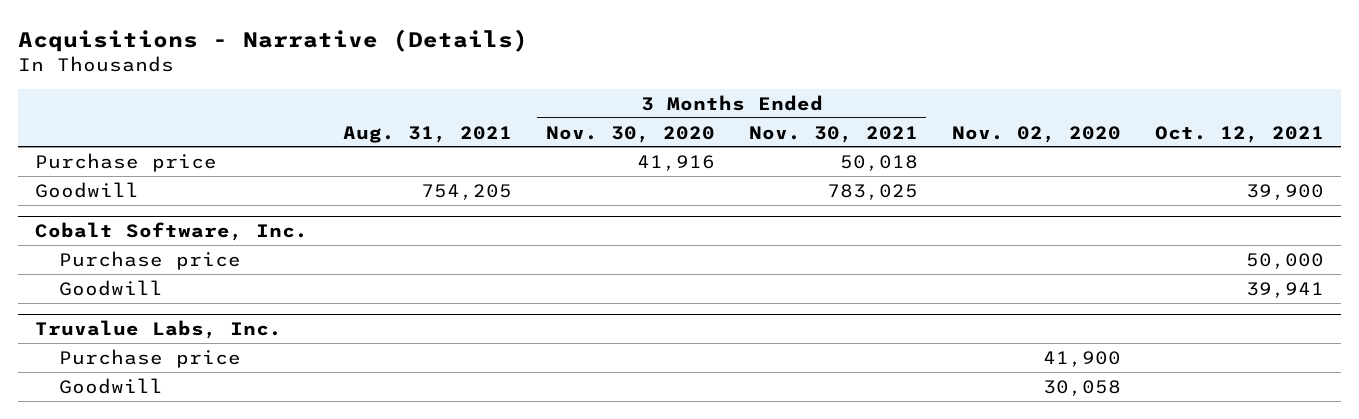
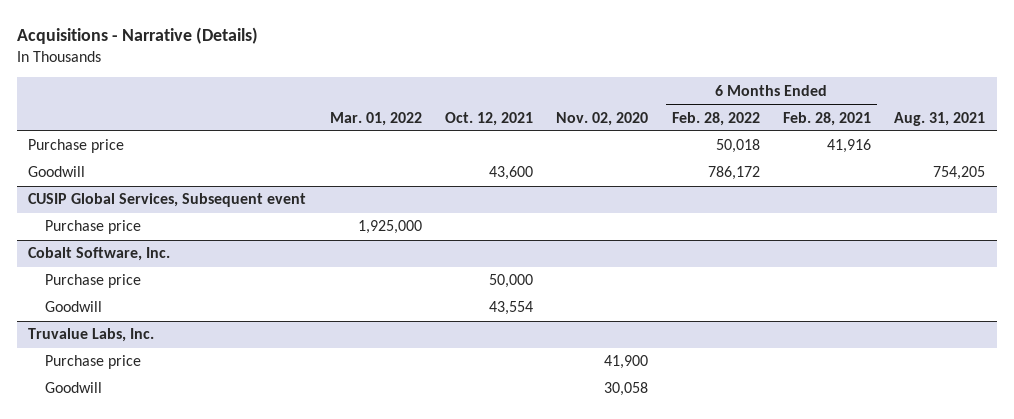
- | Aug. 31, 2021 | 3 Months Ended Nov. 30, 2020 | 3 Months Ended Nov. 30, 2021 | Nov. 02, 2020 | Oct. 12, 2021
+ | Mar. 01, 2022 | Oct. 12, 2021 | Nov. 02, 2020 | 6 Months Ended Feb. 28, 2022 | 6 Months Ended Feb. 28, 2021 | Aug. 31, 2021
- Goodwill | 754,205 | | 783,025 | | 39,900
+ Goodwill | | 43,600 | | 786,172 | | 754,205
+ CUSIP Global Services, Subsequent event
+ Purchase price | 1,925,000 | | | | |
@ Cobalt Software, Inc.
- Goodwill | | | | | 39,941
+ Goodwill | | 43,554 | | | |

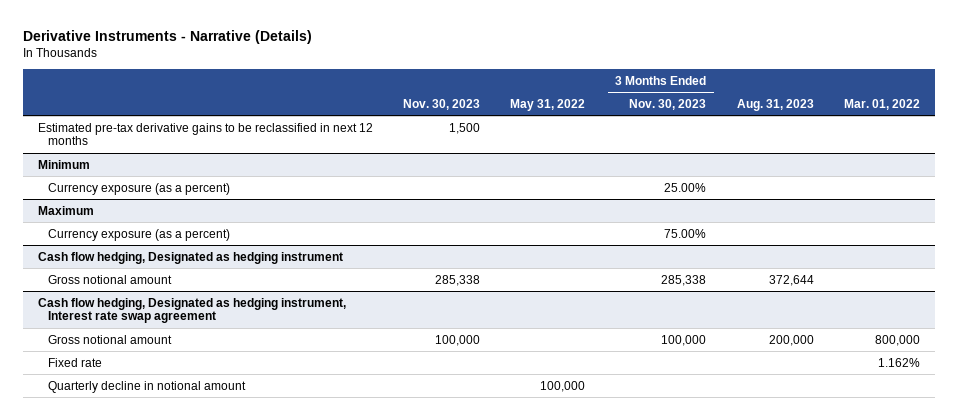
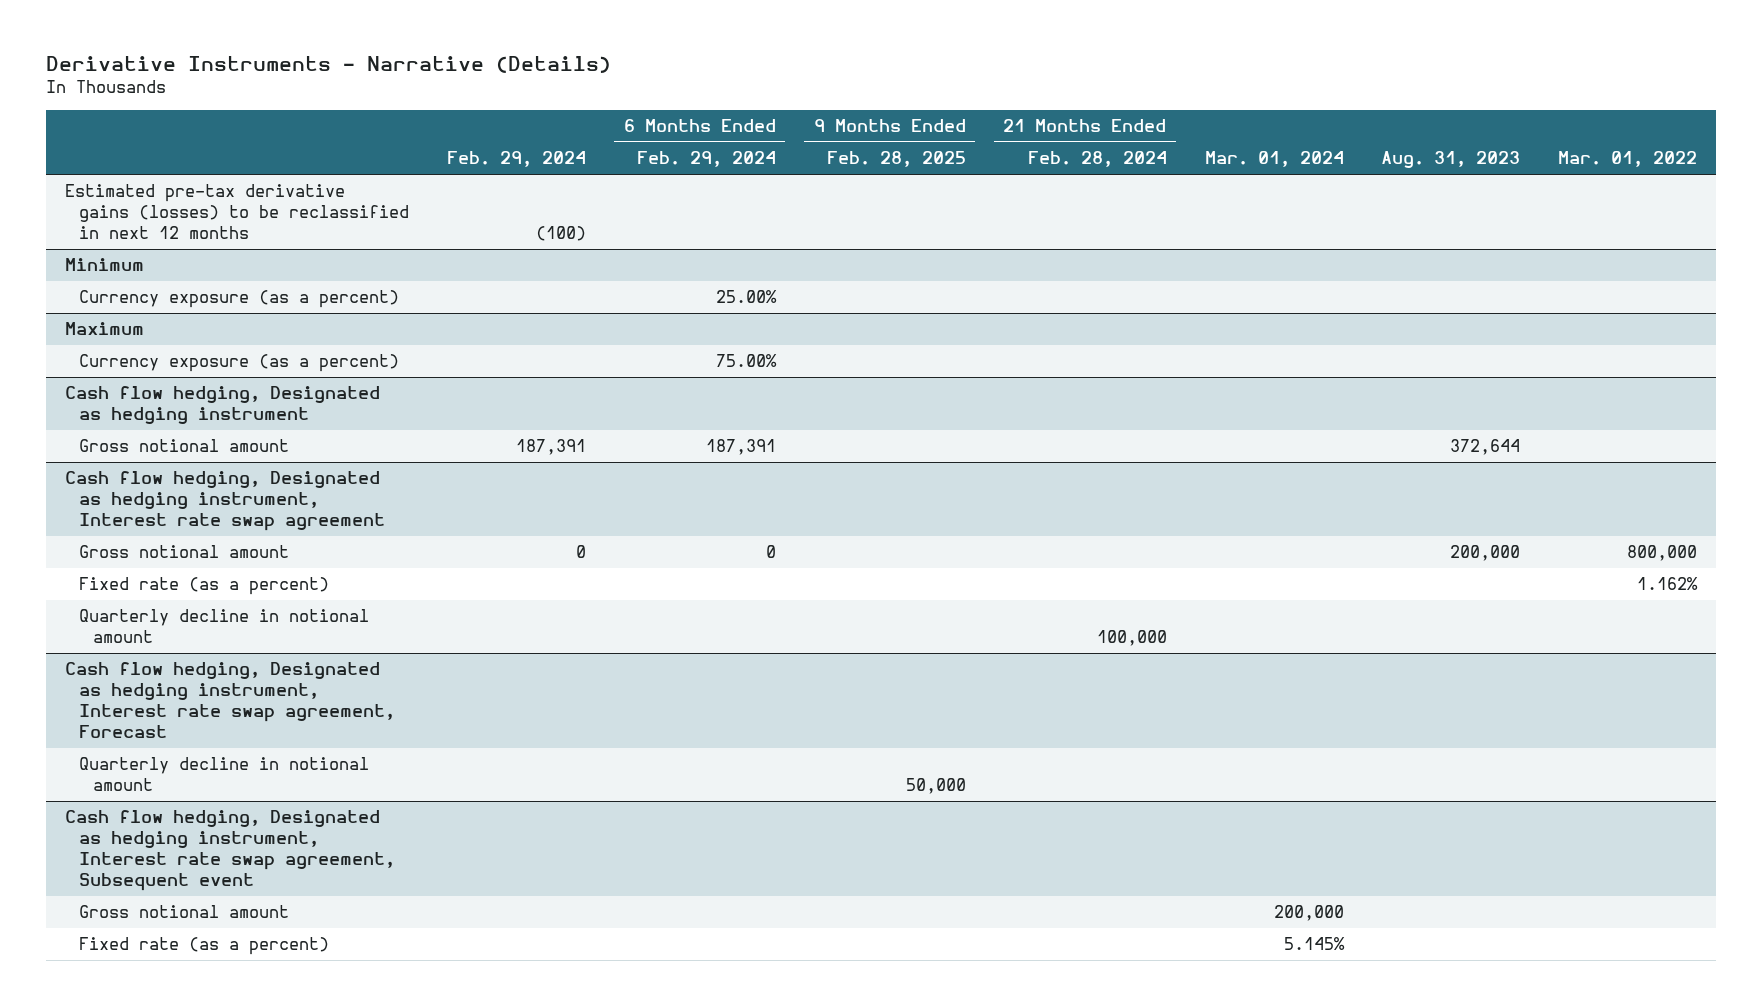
- | Nov. 30, 2023 | May 31, 2022 | 3 Months Ended Nov. 30, 2023 | Aug. 31, 2023 | Mar. 01, 2022
+ | Feb. 29, 2024 | 6 Months Ended Feb. 29, 2024 | 9 Months Ended Feb. 28, 2025 | 21 Months Ended Feb. 28, 2024 | Mar. 01, 2024 | Aug. 31, 2023 | Mar. 01, 2022
- Estimated pre-tax derivative gains to be reclassified in next 12 months | 1,500 | | | |
+ Estimated pre-tax derivative gains (losses) to be reclassified in next 12 months | (100) | | | | | |
@ Cash flow hedging, Designated as hedging instrument, Interest rate swap agreement
- Fixed rate | | | | | 1.162%
+ Fixed rate (as a percent) | | | | | | | 1.162%
+ Cash flow hedging, Designated as hedging instrument, Interest rate swap agreement, Forecast
+ Quarterly decline in notional amount | | | 50,000 | | | |
+ Cash flow hedging, Designated as hedging instrument, Interest rate swap agreement, Subsequent event
+ Gross notional amount | | | | | 200,000 | |
+ Fixed rate (as a percent) | | | | | 5.145% | |

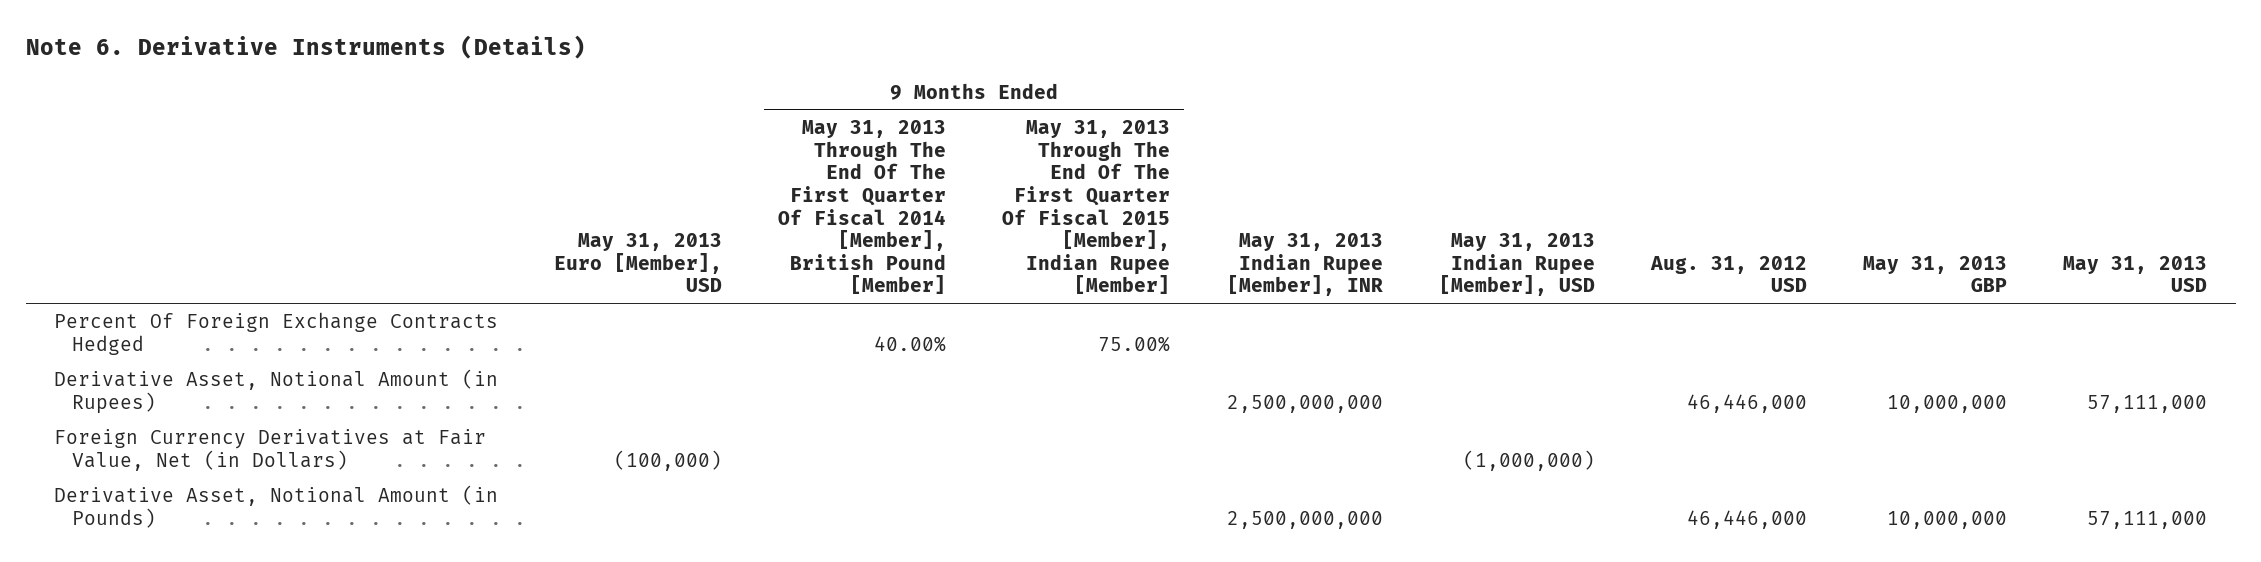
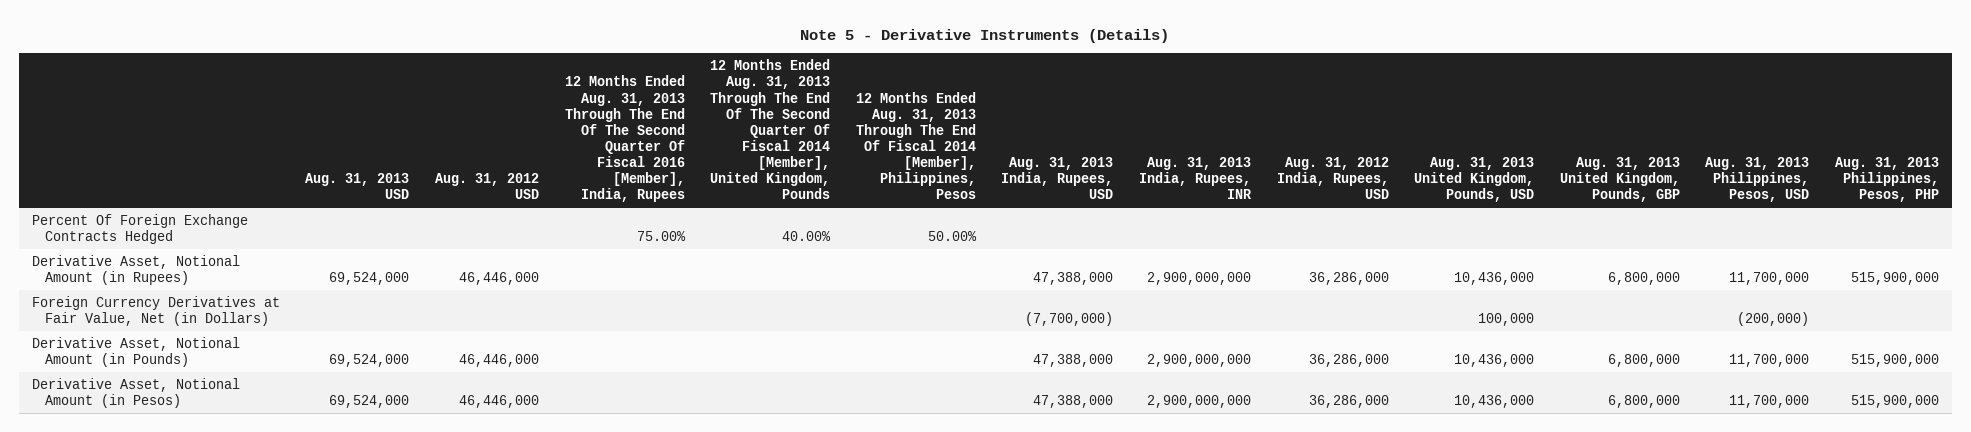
- Note 6. Derivative Instruments (Details)
+ Note 5 - Derivative Instruments (Details)
- | May 31, 2013 Euro [Member], USD | 9 Months Ended May 31, 2013 Through The End Of The First Quarter Of Fiscal 2014 [Member], British Pound [Member] | 9 Months Ended May 31, 2013 Through The End Of The First Quarter Of Fiscal 2015 [Member], Indian Rupee [Member] | May 31, 2013 Indian Rupee [Member], INR | May 31, 2013 Indian Rupee [Member], USD | Aug. 31, 2012 USD | May 31, 2013 GBP | May 31, 2013 USD
+ | Aug. 31, 2013 USD | Aug. 31, 2012 USD | 12 Months Ended Aug. 31, 2013 Through The End Of The Second Quarter Of Fiscal 2016 [Member], India, Rupees | 12 Months Ended Aug. 31, 2013 Through The End Of The Second Quarter Of Fiscal 2014 [Member], United Kingdom, Pounds | 12 Months Ended Aug. 31, 2013 Through The End Of Fiscal 2014 [Member], Philippines, Pesos | Aug. 31, 2013 India, Rupees, USD | Aug. 31, 2013 India, Rupees, INR | Aug. 31, 2012 India, Rupees, USD | Aug. 31, 2013 United Kingdom, Pounds, USD | Aug. 31, 2013 United Kingdom, Pounds, GBP | Aug. 31, 2013 Philippines, Pesos, USD | Aug. 31, 2013 Philippines, Pesos, PHP
+ Derivative Asset, Notional Amount (in Pesos) | 69,524,000 | 46,446,000 | | | | 47,388,000 | 2,900,000,000 | 36,286,000 | 10,436,000 | 6,800,000 | 11,700,000 | 515,900,000

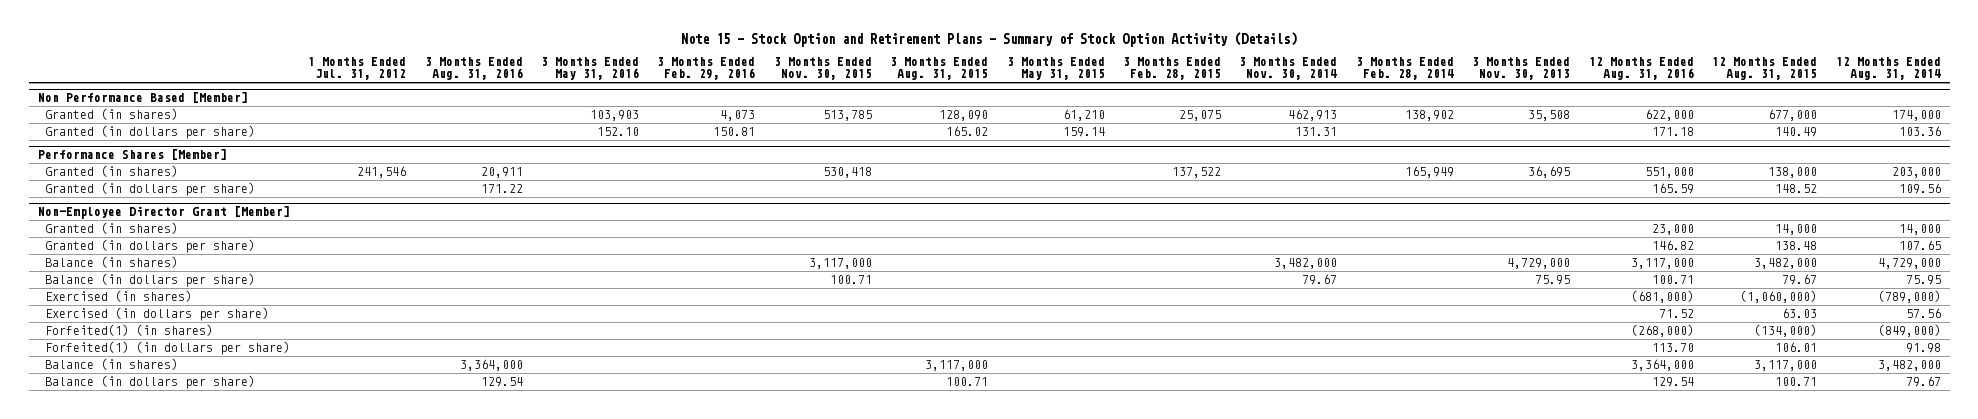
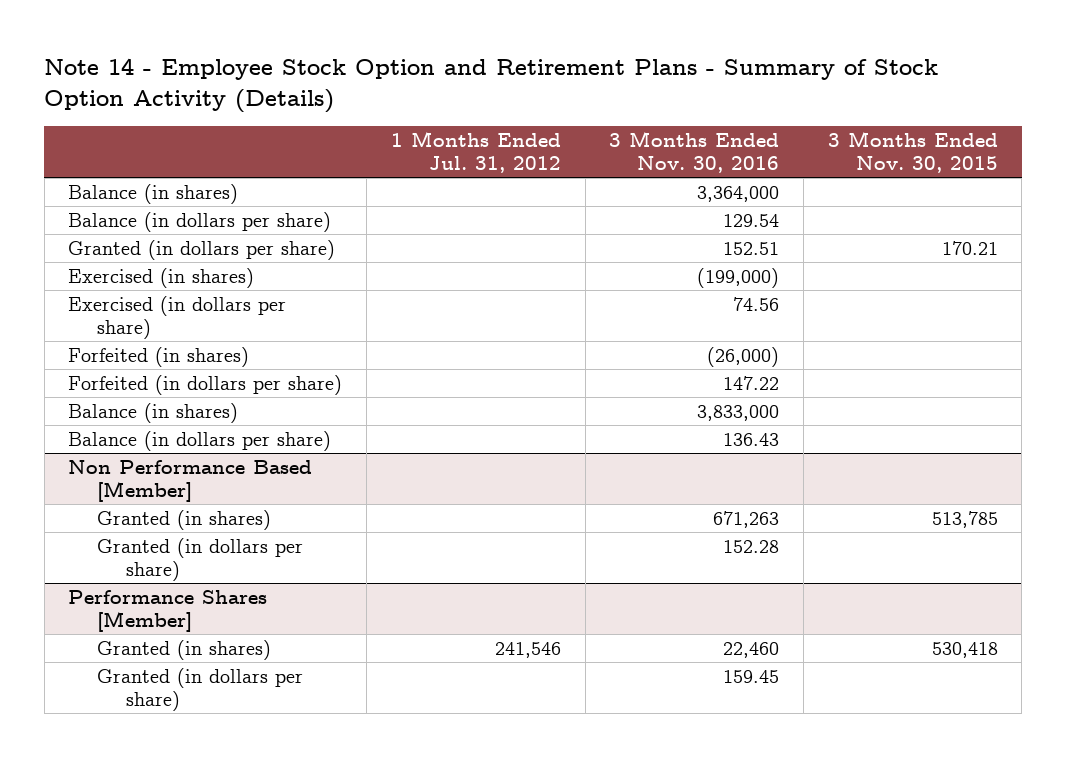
- Note 15 - Stock Option and Retirement Plans - Summary of Stock Option Activity (Details)
+ Note 14 - Employee Stock Option and Retirement Plans - Summary of Stock Option Activity (Details)
- | 1 Months Ended Jul. 31, 2012 | 3 Months Ended Aug. 31, 2016 | 3 Months Ended May 31, 2016 | 3 Months Ended Feb. 29, 2016 | 3 Months Ended Nov. 30, 2015 | 3 Months Ended Aug. 31, 2015 | 3 Months Ended May 31, 2015 | 3 Months Ended Feb. 28, 2015 | 3 Months Ended Nov. 30, 2014 | 3 Months Ended Feb. 28, 2014 | 3 Months Ended Nov. 30, 2013 | 12 Months Ended Aug. 31, 2016 | 12 Months Ended Aug. 31, 2015 | 12 Months Ended Aug. 31, 2014
+ | 1 Months Ended Jul. 31, 2012 | 3 Months Ended Nov. 30, 2016 | 3 Months Ended Nov. 30, 2015
+ Balance (in shares) | | 3,364,000 |
+ Balance (in dollars per share) | | 129.54 |
+ Granted (in dollars per share) | | 152.51 | 170.21
+ Exercised (in shares) | | (199,000) |
+ Exercised (in dollars per share) | | 74.56 |
+ Forfeited (in shares) | | (26,000) |
+ Forfeited (in dollars per share) | | 147.22 |
+ Balance (in shares) | | 3,833,000 |
+ Balance (in dollars per share) | | 136.43 |
- Non-Employee Director Grant [Member]
- Granted (in shares) | | | | | | | | | | | | 23,000 | 14,000 | 14,000
- Granted (in dollars per share) | | | | | | | | | | | | 146.82 | 138.48 | 107.65
- Balance (in shares) | | | | | 3,117,000 | | | | 3,482,000 | | 4,729,000 | 3,117,000 | 3,482,000 | 4,729,000
- Balance (in dollars per share) | | | | | 100.71 | | | | 79.67 | | 75.95 | 100.71 | 79.67 | 75.95
- Exercised (in shares) | | | | | | | | | | | | (681,000) | (1,060,000) | (789,000)
- Exercised (in dollars per share) | | | | | | | | | | | | 71.52 | 63.03 | 57.56
- Forfeited(1) (in shares) | | | | | | | | | | | | (268,000) | (134,000) | (849,000)
- Forfeited(1) (in dollars per share) | | | | | | | | | | | | 113.70 | 106.01 | 91.98
- Balance (in shares) | | 3,364,000 | | | | 3,117,000 | | | | | | 3,364,000 | 3,117,000 | 3,482,000
- Balance (in dollars per share) | | 129.54 | | | | 100.71 | | | | | | 129.54 | 100.71 | 79.67

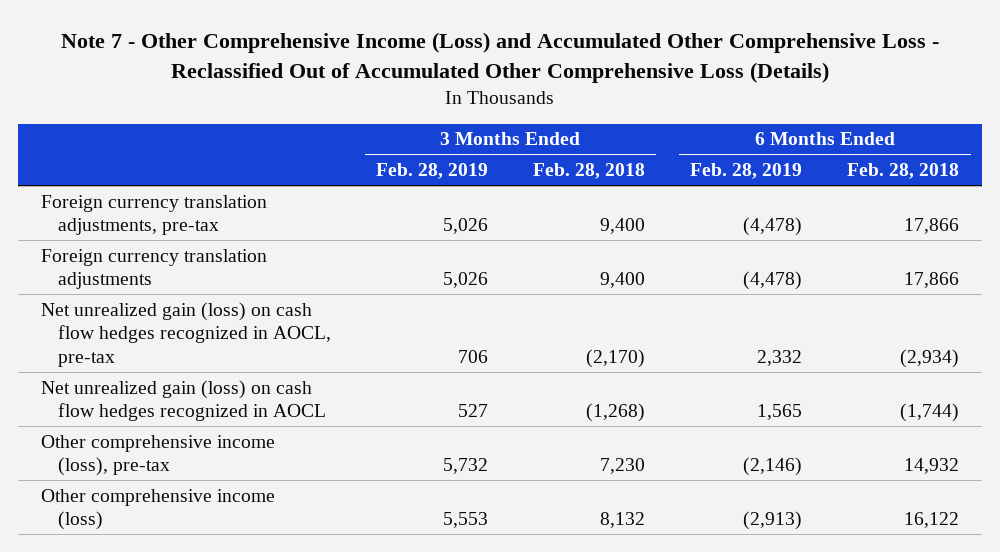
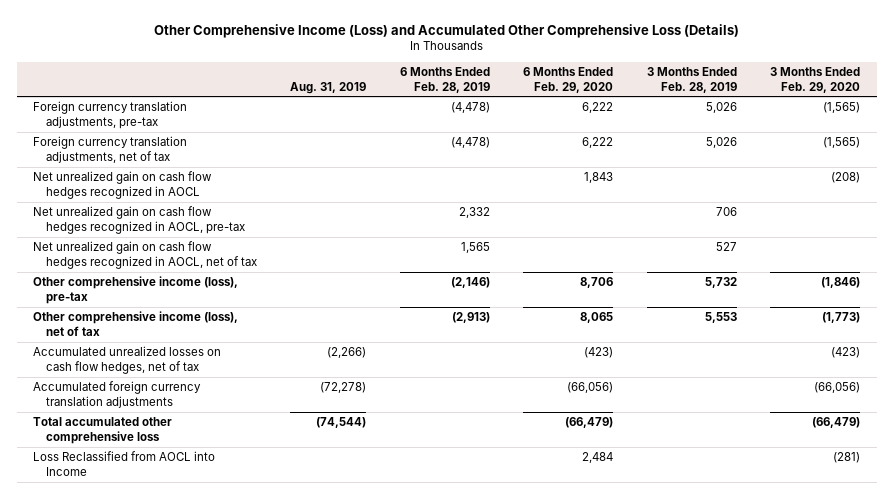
- Note 7 - Other Comprehensive Income (Loss) and Accumulated Other Comprehensive Loss - Reclassified Out of Accumulated Other Comprehensive Loss (Details)
+ Other Comprehensive Income (Loss) and Accumulated Other Comprehensive Loss (Details)
- | 3 Months Ended Feb. 28, 2019 | 3 Months Ended Feb. 28, 2018 | 6 Months Ended Feb. 28, 2019 | 6 Months Ended Feb. 28, 2018
+ | Aug. 31, 2019 | 6 Months Ended Feb. 28, 2019 | 6 Months Ended Feb. 29, 2020 | 3 Months Ended Feb. 28, 2019 | 3 Months Ended Feb. 29, 2020
- Foreign currency translation adjustments | 5,026 | 9,400 | (4,478) | 17,866
- Net unrealized gain (loss) on cash flow hedges recognized in AOCL, pre-tax | 706 | (2,170) | 2,332 | (2,934)
- Net unrealized gain (loss) on cash flow hedges recognized in AOCL | 527 | (1,268) | 1,565 | (1,744)
+ Foreign currency translation adjustments, net of tax | | (4,478) | 6,222 | 5,026 | (1,565)
+ Net unrealized gain on cash flow hedges recognized in AOCL | | | 1,843 | | (208)
+ Net unrealized gain on cash flow hedges recognized in AOCL, pre-tax | | 2,332 | | 706 |
+ Net unrealized gain on cash flow hedges recognized in AOCL, net of tax | | 1,565 | | 527 |
- Other comprehensive income (loss) | 5,553 | 8,132 | (2,913) | 16,122
+ Other comprehensive income (loss), net of tax | | (2,913) | 8,065 | 5,553 | (1,773)
+ Accumulated unrealized losses on cash flow hedges, net of tax | (2,266) | | (423) | | (423)
+ Accumulated foreign currency translation adjustments | (72,278) | | (66,056) | | (66,056)
+ Total accumulated other comprehensive loss | (74,544) | | (66,479) | | (66,479)
+ Loss Reclassified from AOCL into Income | | | 2,484 | | (281)

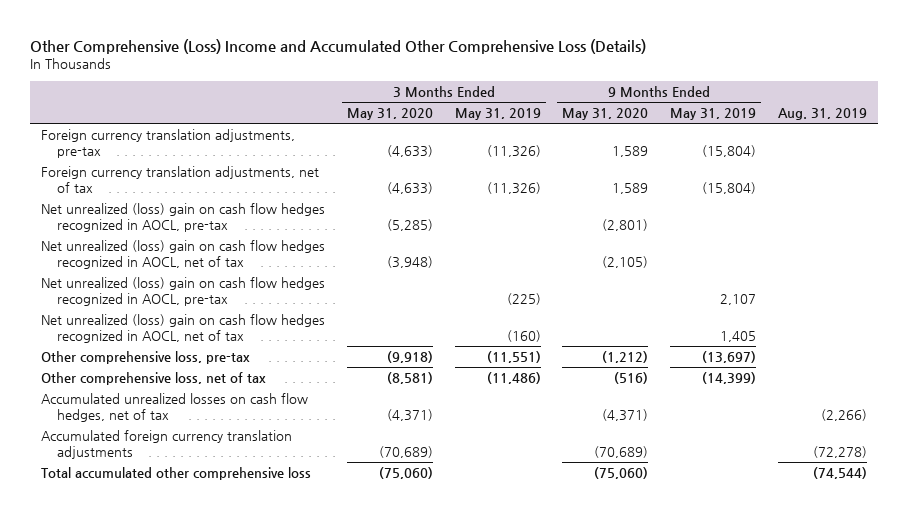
- Other Comprehensive Income (Loss) and Accumulated Other Comprehensive Loss (Details)
+ Other Comprehensive (Loss) Income and Accumulated Other Comprehensive Loss (Details)
- | Aug. 31, 2019 | 6 Months Ended Feb. 28, 2019 | 6 Months Ended Feb. 29, 2020 | 3 Months Ended Feb. 28, 2019 | 3 Months Ended Feb. 29, 2020
+ | 3 Months Ended May 31, 2020 | 3 Months Ended May 31, 2019 | 9 Months Ended May 31, 2020 | 9 Months Ended May 31, 2019 | Aug. 31, 2019
- Net unrealized gain on cash flow hedges recognized in AOCL | | | 1,843 | | (208)
- Net unrealized gain on cash flow hedges recognized in AOCL, pre-tax | | 2,332 | | 706 |
- Net unrealized gain on cash flow hedges recognized in AOCL, net of tax | | 1,565 | | 527 |
- Other comprehensive income (loss), pre-tax | | (2,146) | 8,706 | 5,732 | (1,846)
- Other comprehensive income (loss), net of tax | | (2,913) | 8,065 | 5,553 | (1,773)
+ Net unrealized (loss) gain on cash flow hedges recognized in AOCL, pre-tax | (5,285) | | (2,801) | |
+ Net unrealized (loss) gain on cash flow hedges recognized in AOCL, net of tax | (3,948) | | (2,105) | |
+ Net unrealized (loss) gain on cash flow hedges recognized in AOCL, pre-tax | | (225) | | 2,107 |
+ Net unrealized (loss) gain on cash flow hedges recognized in AOCL, net of tax | | (160) | | 1,405 |
+ Other comprehensive loss, pre-tax | (9,918) | (11,551) | (1,212) | (13,697) |
+ Other comprehensive loss, net of tax | (8,581) | (11,486) | (516) | (14,399) |
- Loss Reclassified from AOCL into Income | | | 2,484 | | (281)

